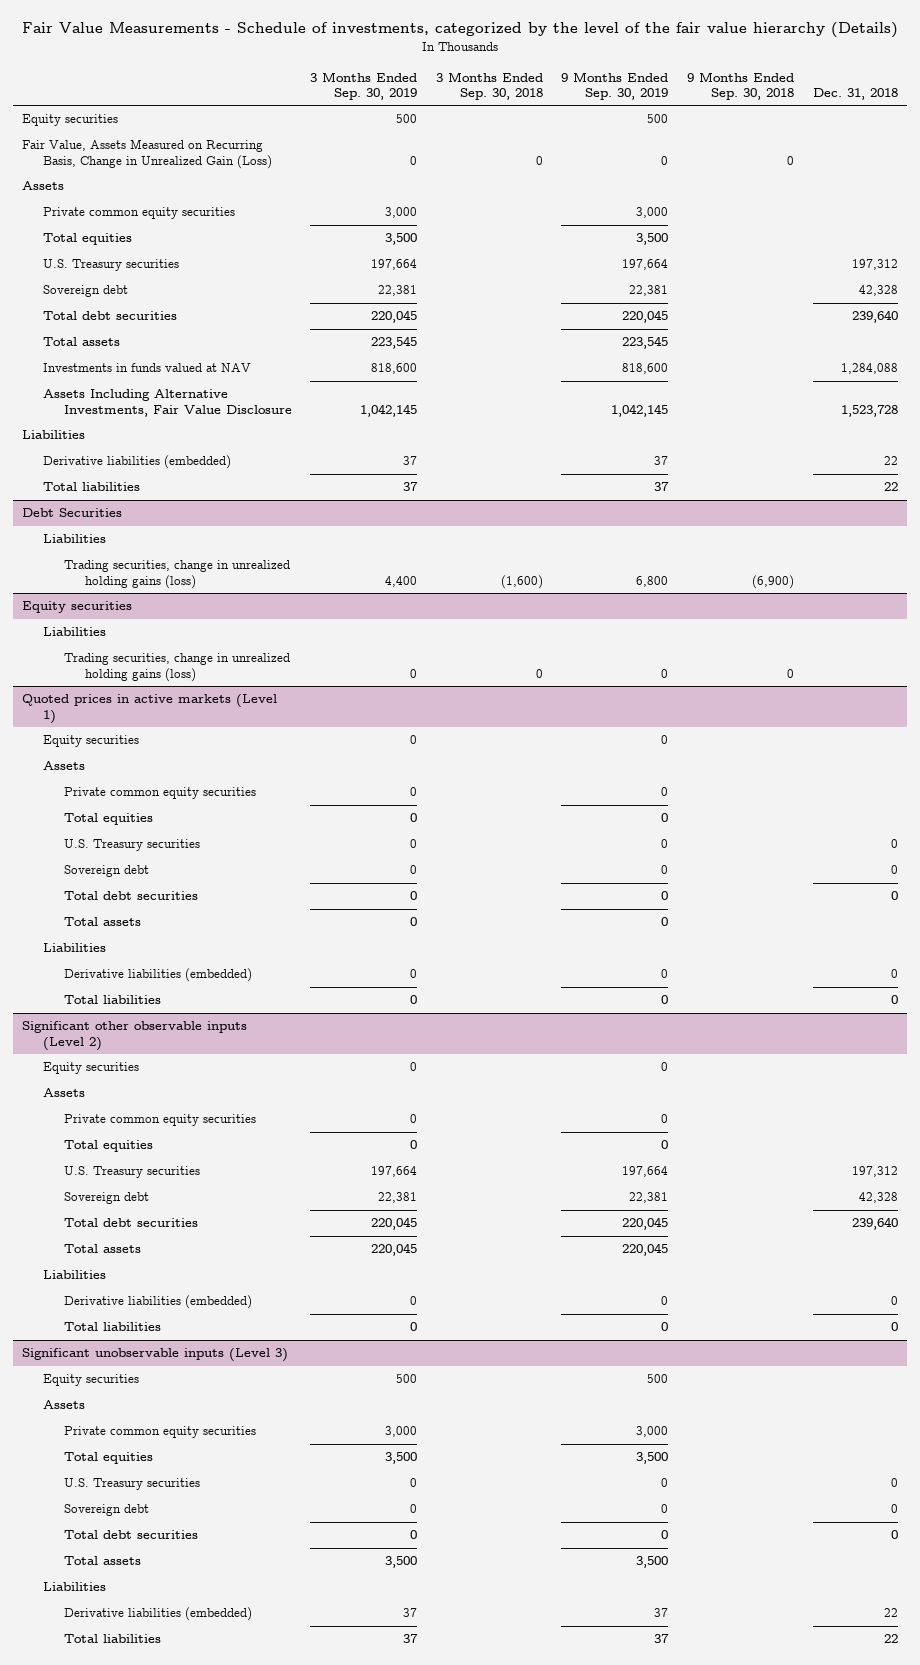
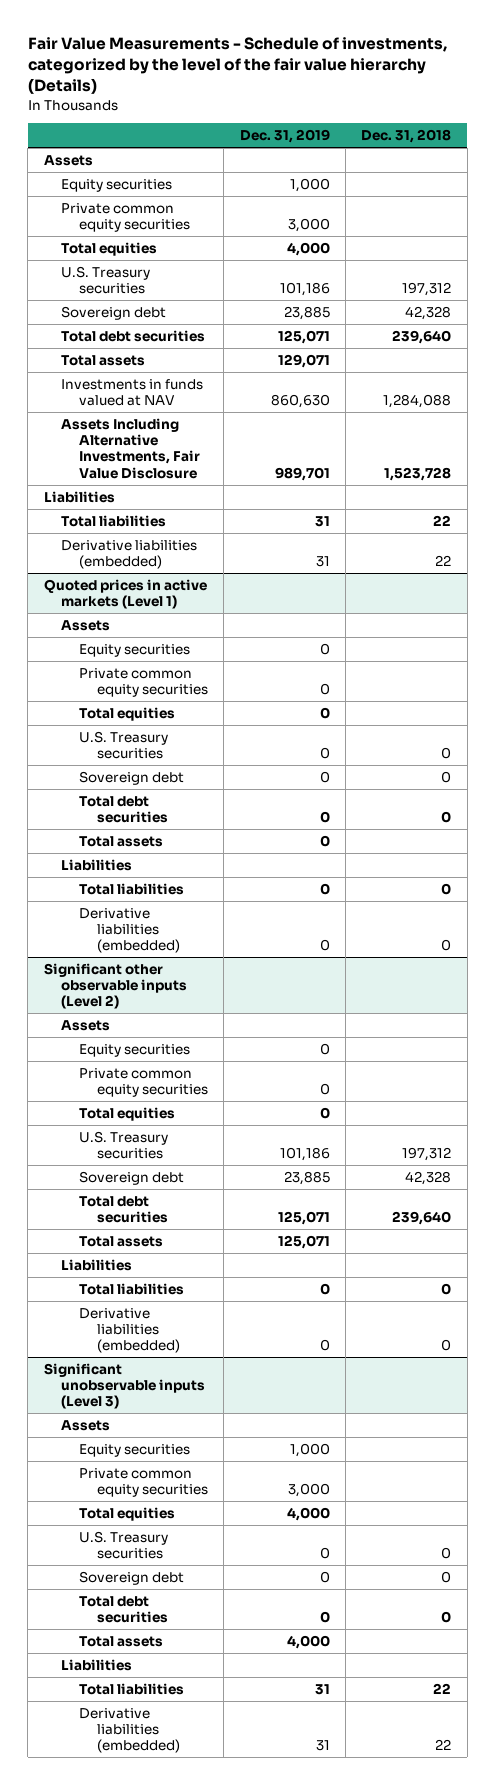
- | 3 Months Ended Sep. 30, 2019 | 3 Months Ended Sep. 30, 2018 | 9 Months Ended Sep. 30, 2019 | 9 Months Ended Sep. 30, 2018 | Dec. 31, 2018
+ | Dec. 31, 2019 | Dec. 31, 2018
- Fair Value, Assets Measured on Recurring Basis, Change in Unrealized Gain (Loss) | 0 | 0 | 0 | 0 |
moved down: Equity securities | 1,000 |
- Debt Securities
- Liabilities
- Trading securities, change in unrealized holding gains (loss) | 4,400 | (1,600) | 6,800 | (6,900) |
- Equity securities
- Liabilities
- Trading securities, change in unrealized holding gains (loss) | 0 | 0 | 0 | 0 |
moved down: Derivative liabilities (embedded) | 31 | 22
@ Quoted prices in active markets (Level 1)
moved down: Equity securities | 0 |
moved down: Derivative liabilities (embedded) | 0 | 0
@ Significant other observable inputs (Level 2)
moved down: Equity securities | 0 |
moved down: Derivative liabilities (embedded) | 0 | 0
@ Significant unobservable inputs (Level 3)
moved down: Equity securities | 1,000 |
moved down: Derivative liabilities (embedded) | 31 | 22

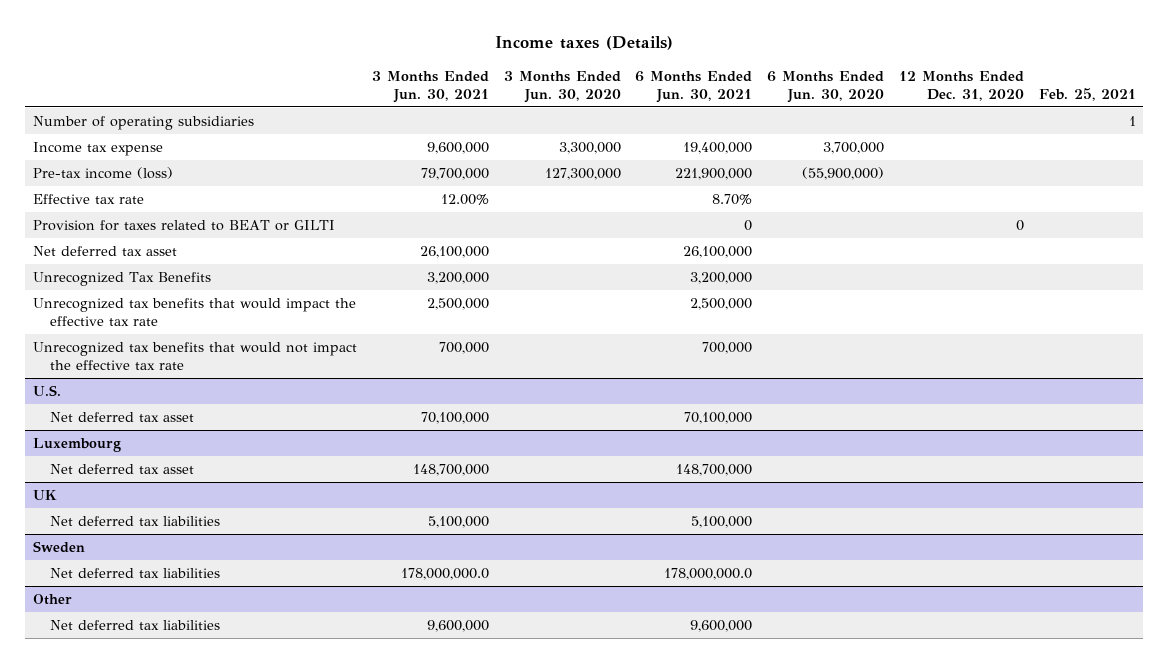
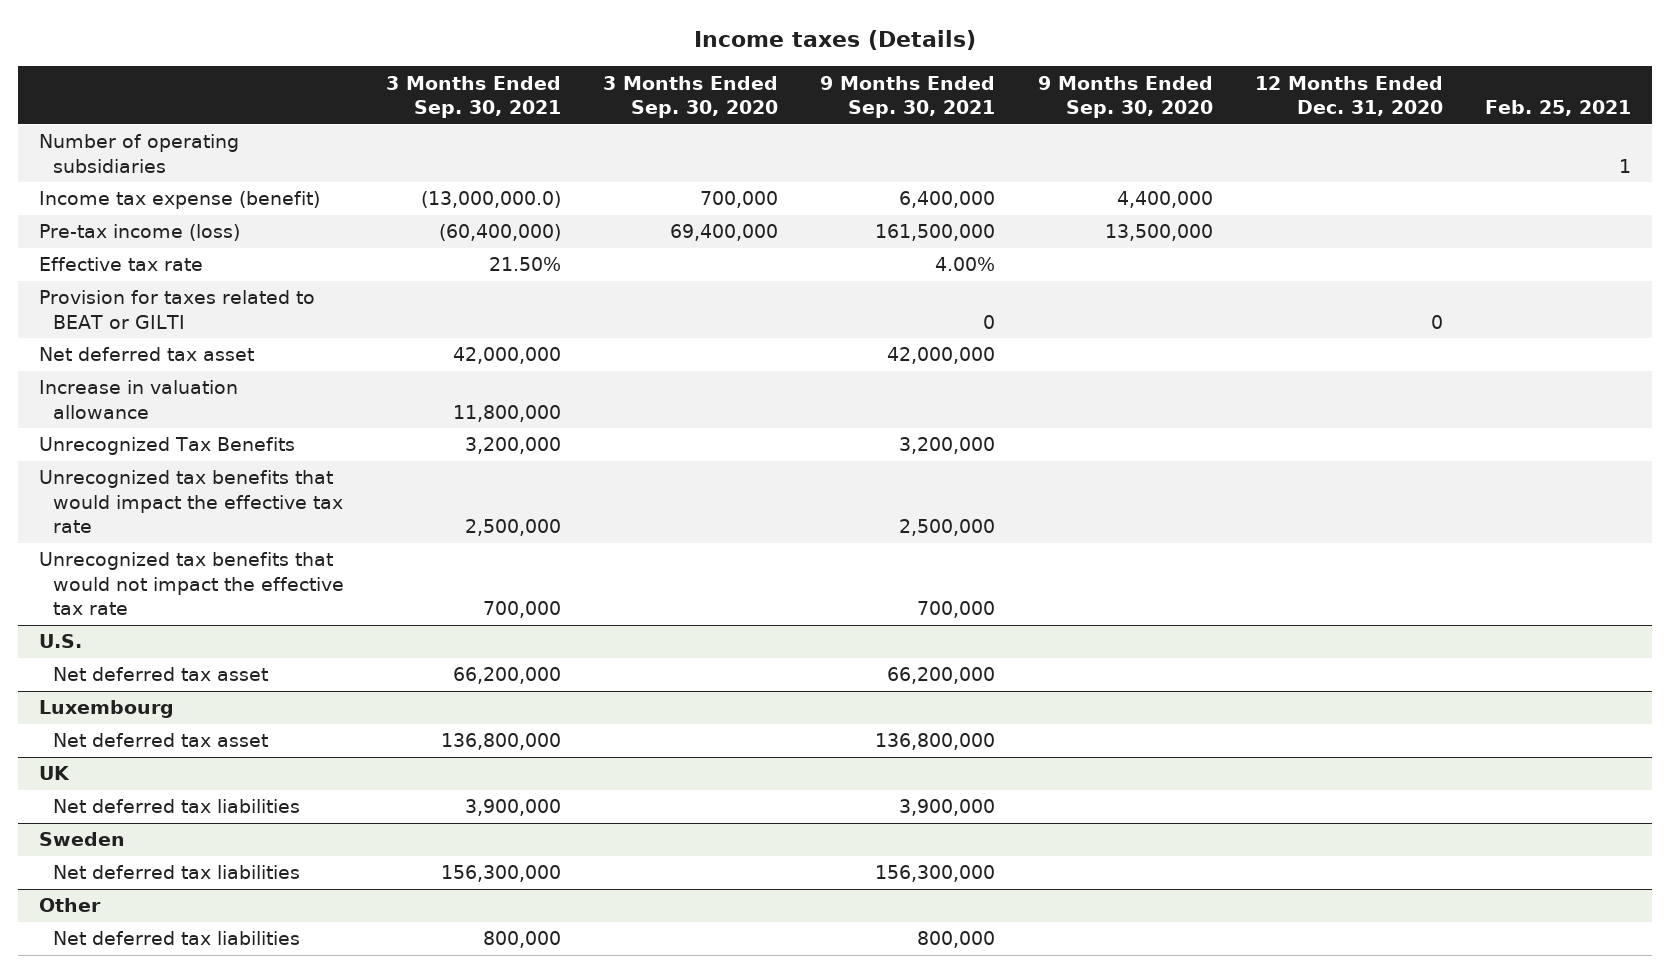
- | 3 Months Ended Jun. 30, 2021 | 3 Months Ended Jun. 30, 2020 | 6 Months Ended Jun. 30, 2021 | 6 Months Ended Jun. 30, 2020 | 12 Months Ended Dec. 31, 2020 | Feb. 25, 2021
+ | 3 Months Ended Sep. 30, 2021 | 3 Months Ended Sep. 30, 2020 | 9 Months Ended Sep. 30, 2021 | 9 Months Ended Sep. 30, 2020 | 12 Months Ended Dec. 31, 2020 | Feb. 25, 2021
- Income tax expense | 9,600,000 | 3,300,000 | 19,400,000 | 3,700,000 | |
+ Income tax expense (benefit) | (13,000,000.0) | 700,000 | 6,400,000 | 4,400,000 | |
+ Increase in valuation allowance | 11,800,000 | | | | |

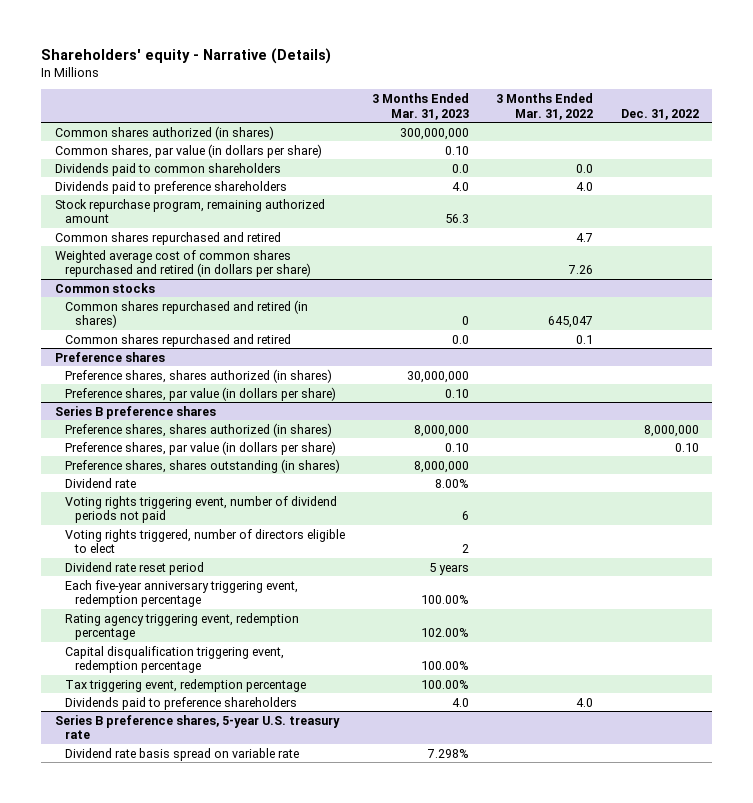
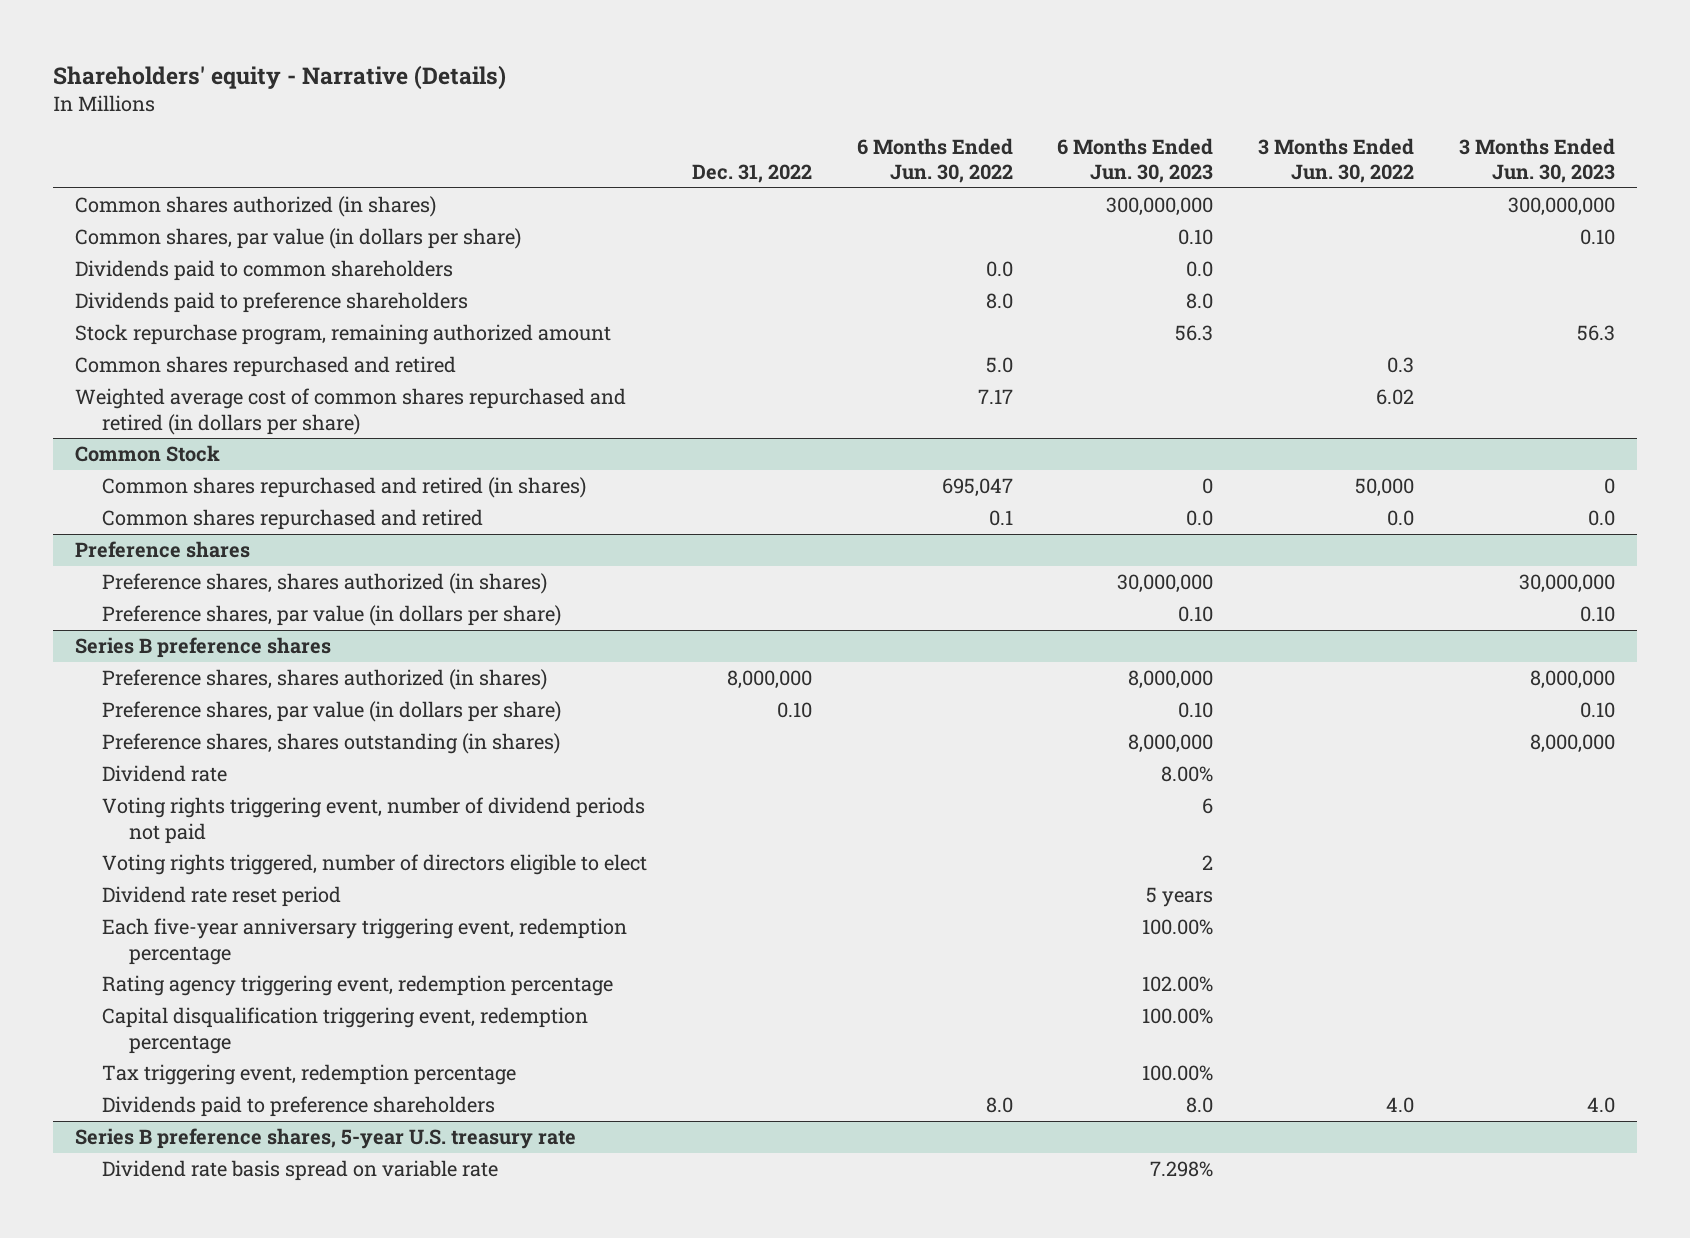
- | 3 Months Ended Mar. 31, 2023 | 3 Months Ended Mar. 31, 2022 | Dec. 31, 2022
+ | Dec. 31, 2022 | 6 Months Ended Jun. 30, 2022 | 6 Months Ended Jun. 30, 2023 | 3 Months Ended Jun. 30, 2022 | 3 Months Ended Jun. 30, 2023
- Common stocks
+ Common Stock

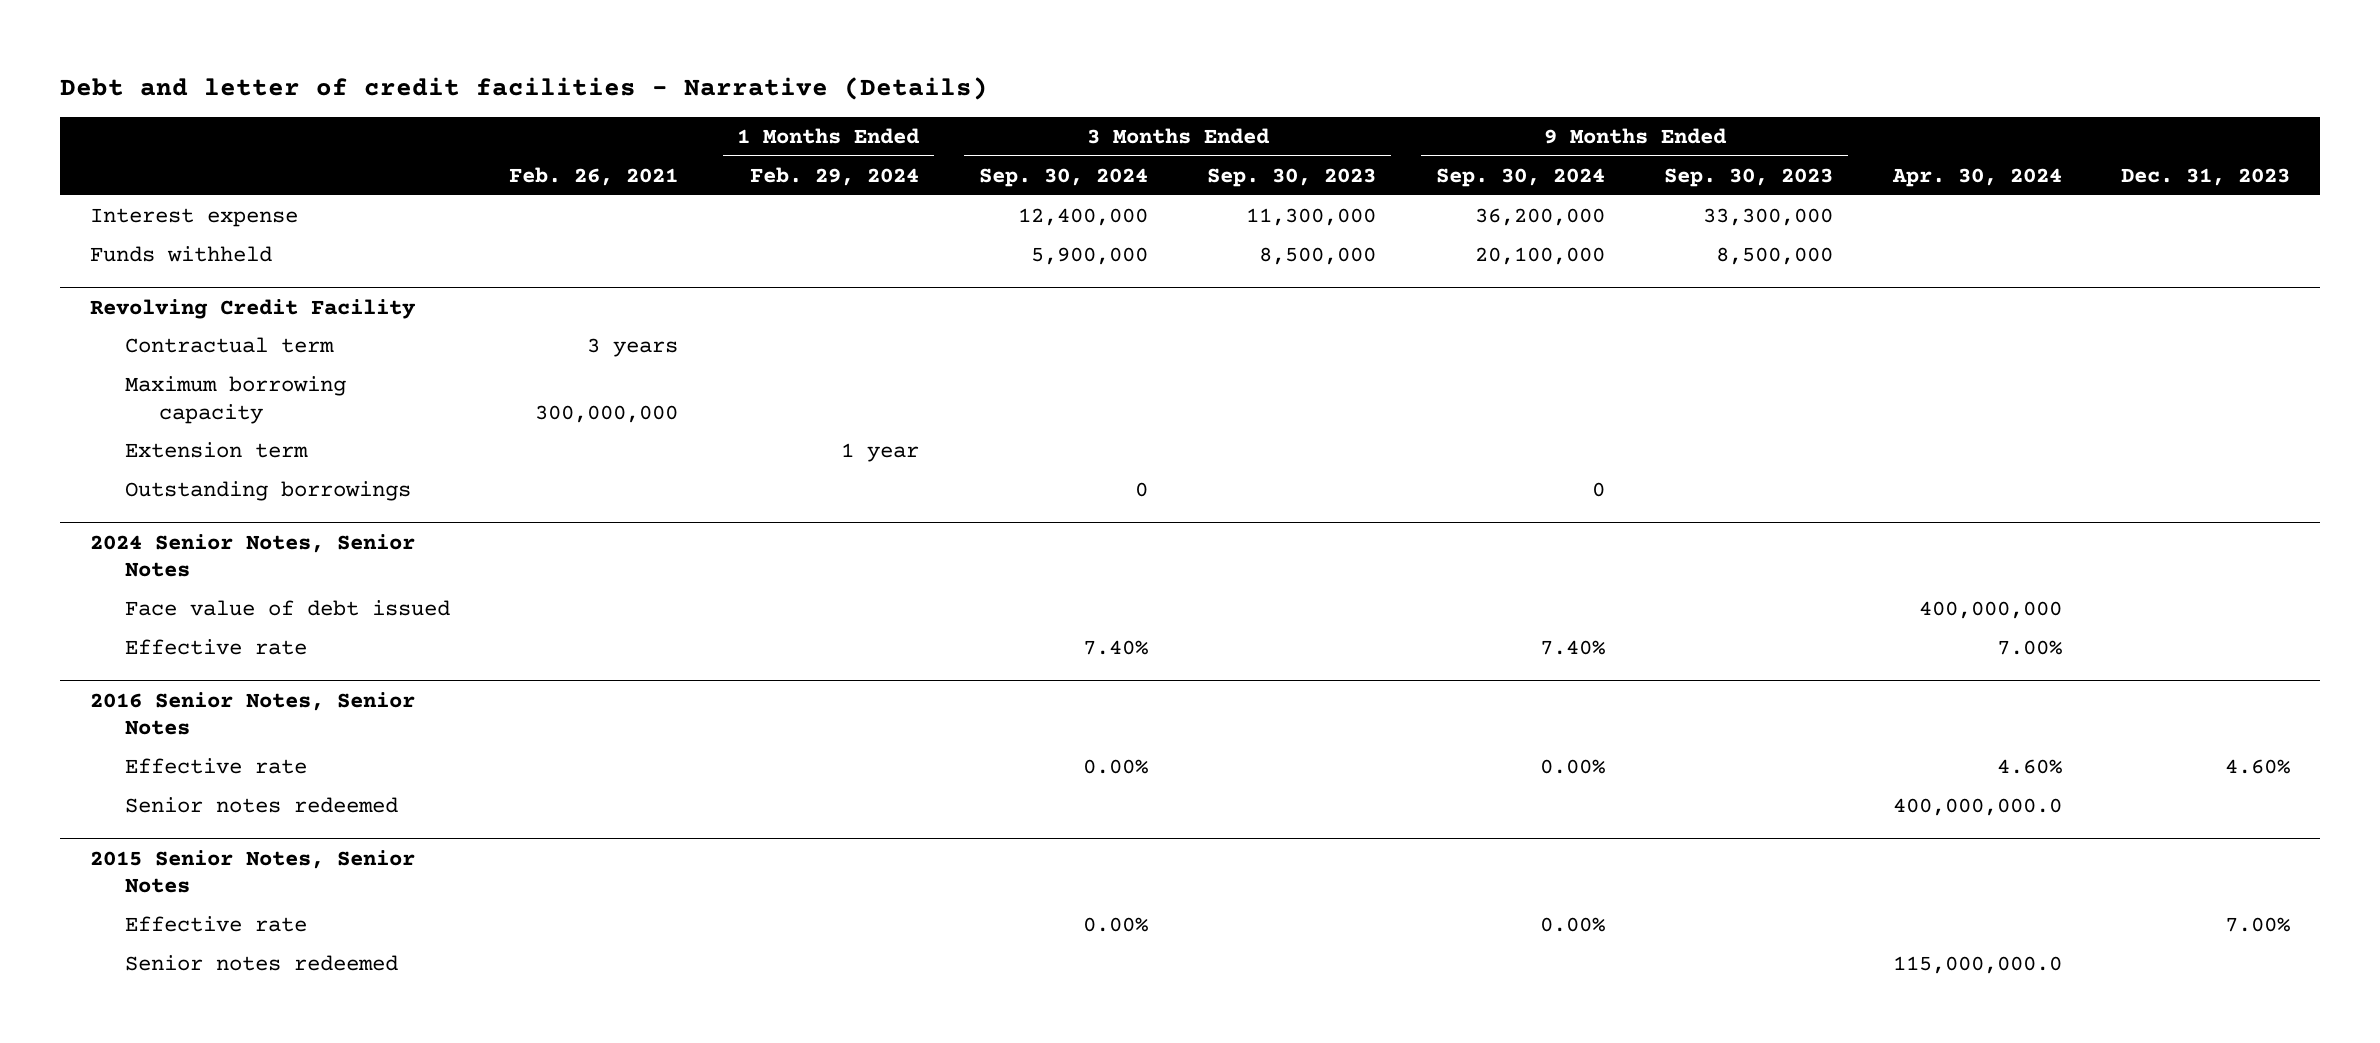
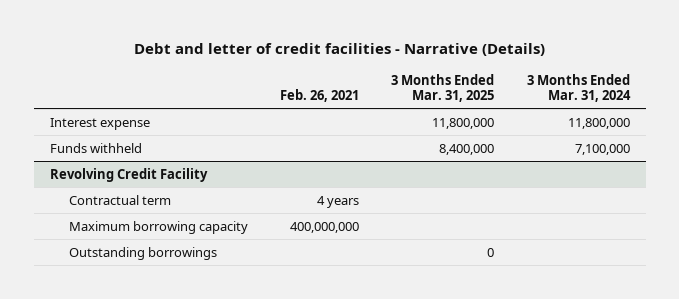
- | Feb. 26, 2021 | 1 Months Ended Feb. 29, 2024 | 3 Months Ended Sep. 30, 2024 | 3 Months Ended Sep. 30, 2023 | 9 Months Ended Sep. 30, 2024 | 9 Months Ended Sep. 30, 2023 | Apr. 30, 2024 | Dec. 31, 2023
+ | Feb. 26, 2021 | 3 Months Ended Mar. 31, 2025 | 3 Months Ended Mar. 31, 2024
@ Revolving Credit Facility
- Contractual term | 3 years | | | | | | |
- Maximum borrowing capacity | 300,000,000 | | | | | | |
- Extension term | | 1 year | | | | | |
+ Contractual term | 4 years | |
+ Maximum borrowing capacity | 400,000,000 | |
- 2024 Senior Notes, Senior Notes
- Face value of debt issued | | | | | | | 400,000,000 |
- Effective rate | | | 7.40% | | 7.40% | | 7.00% |
- 2016 Senior Notes, Senior Notes
- Effective rate | | | 0.00% | | 0.00% | | 4.60% | 4.60%
- Senior notes redeemed | | | | | | | 400,000,000.0 |
- 2015 Senior Notes, Senior Notes
- Effective rate | | | 0.00% | | 0.00% | | | 7.00%
- Senior notes redeemed | | | | | | | 115,000,000.0 |

